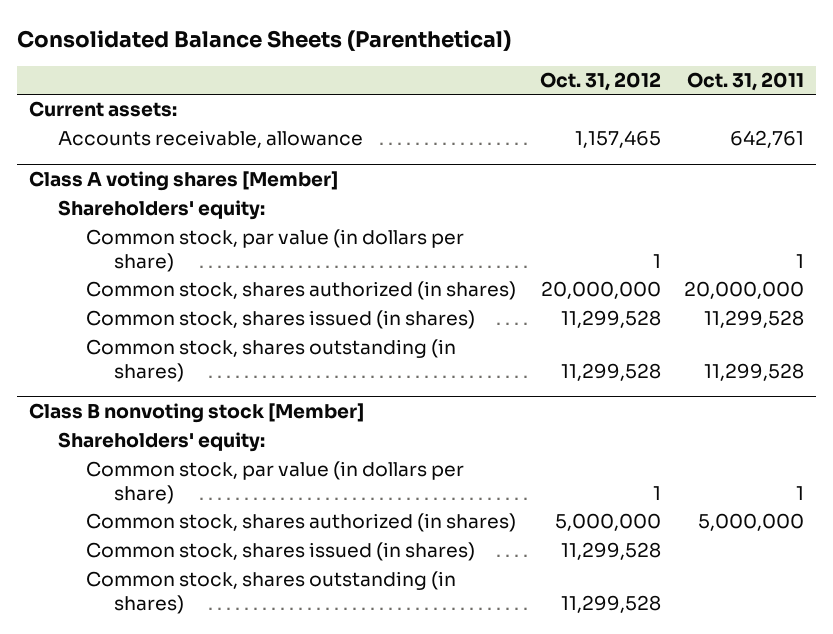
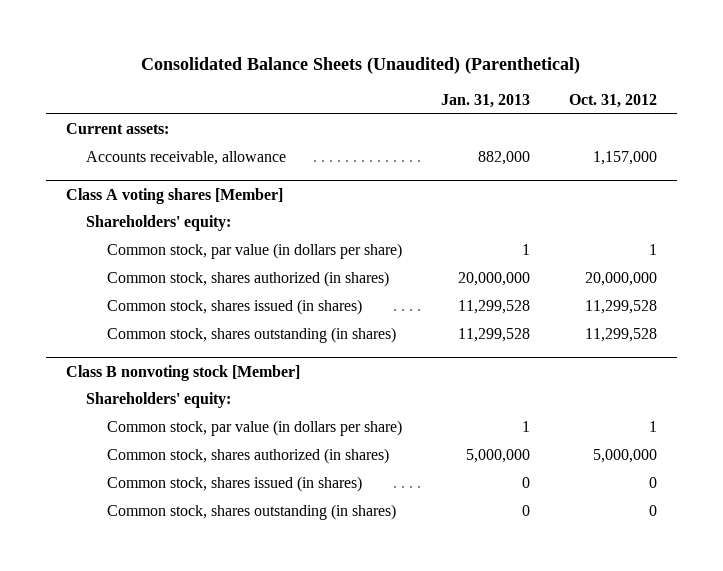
- Consolidated Balance Sheets (Parenthetical)
+ Consolidated Balance Sheets (Unaudited) (Parenthetical)
- | Oct. 31, 2012 | Oct. 31, 2011
+ | Jan. 31, 2013 | Oct. 31, 2012
- Accounts receivable, allowance | 1,157,465 | 642,761
+ Accounts receivable, allowance | 882,000 | 1,157,000
@ Class B nonvoting stock [Member]
- Common stock, shares issued (in shares) | 11,299,528 |
- Common stock, shares outstanding (in shares) | 11,299,528 |
+ Common stock, shares issued (in shares) | 0 | 0
+ Common stock, shares outstanding (in shares) | 0 | 0

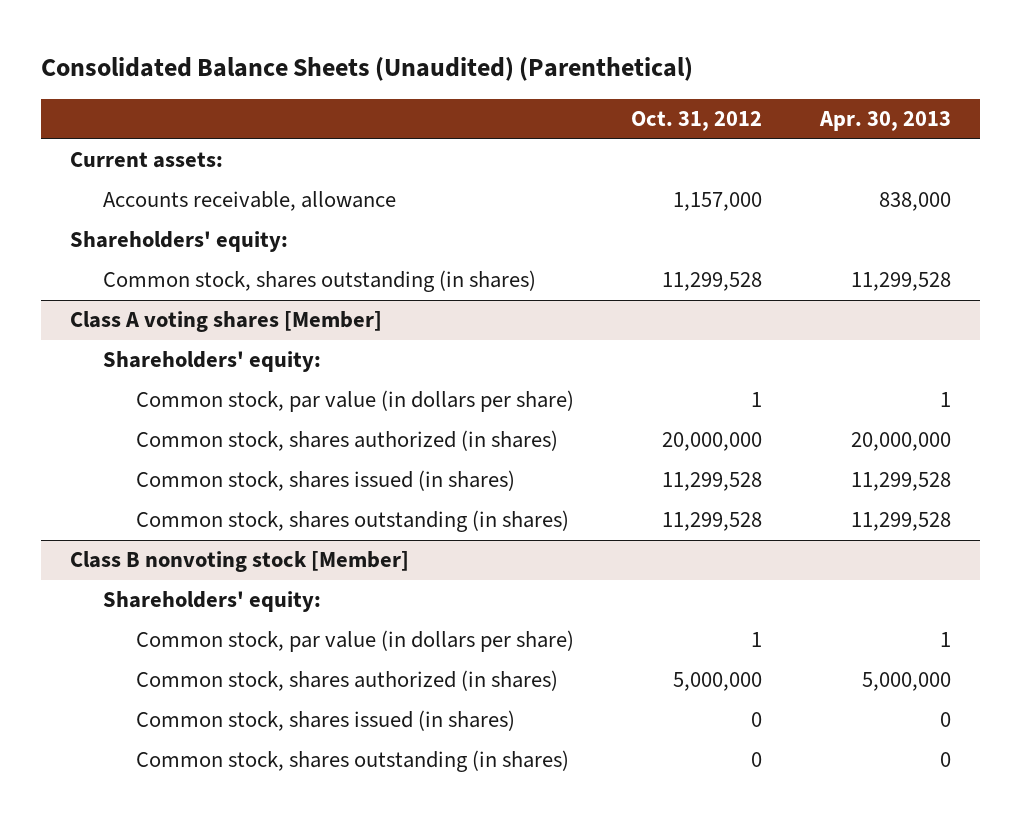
- | Jan. 31, 2013 | Oct. 31, 2012
+ | Oct. 31, 2012 | Apr. 30, 2013
+ Shareholders' equity:
+ Common stock, shares outstanding (in shares) | 11,299,528 | 11,299,528

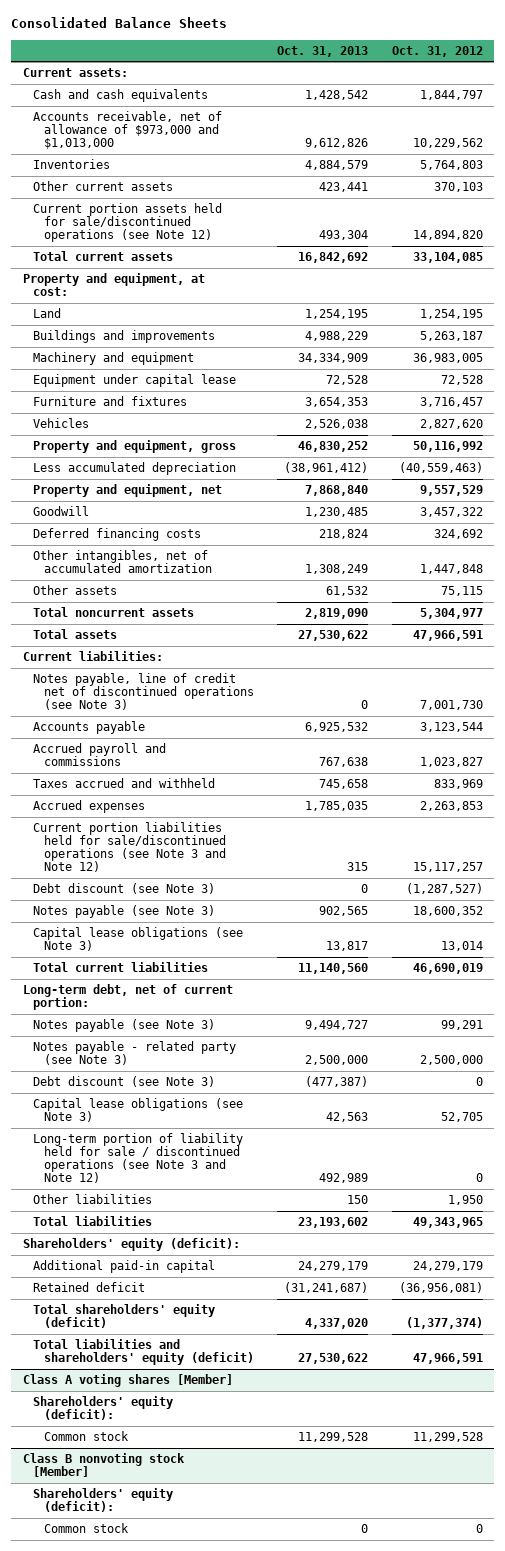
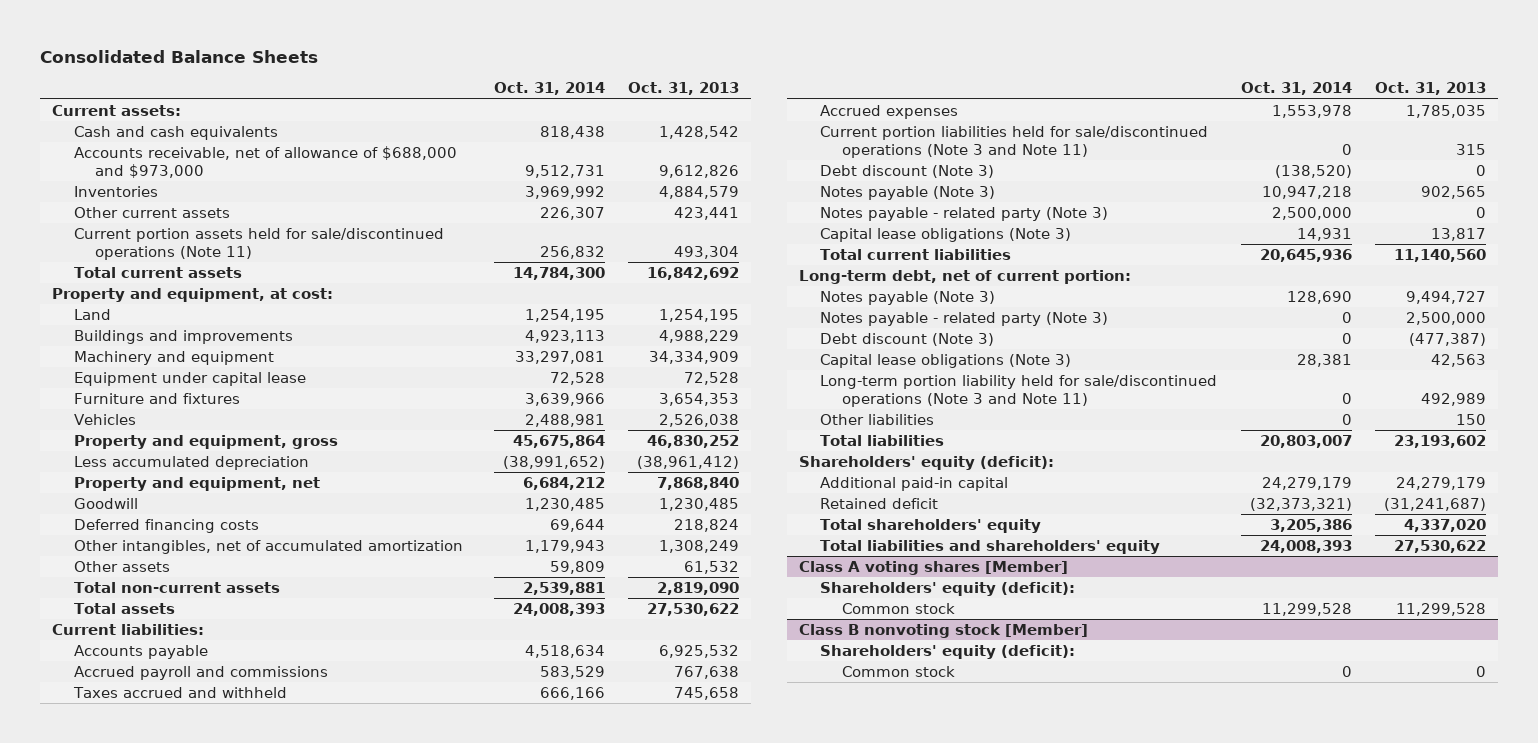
- | Oct. 31, 2013 | Oct. 31, 2012
+ | Oct. 31, 2014 | Oct. 31, 2013
- Accounts receivable, net of allowance of $973,000 and $1,013,000 | 9,612,826 | 10,229,562
+ Accounts receivable, net of allowance of $688,000 and $973,000 | 9,512,731 | 9,612,826
- Current portion assets held for sale/discontinued operations (see Note 12) | 493,304 | 14,894,820
+ Current portion assets held for sale/discontinued operations (Note 11) | 256,832 | 493,304
- Total noncurrent assets | 2,819,090 | 5,304,977
+ Total non-current assets | 2,539,881 | 2,819,090
- Notes payable, line of credit net of discontinued operations (see Note 3) | 0 | 7,001,730
- Current portion liabilities held for sale/discontinued operations (see Note 3 and Note 12) | 315 | 15,117,257
- Debt discount (see Note 3) | 0 | (1,287,527)
- Notes payable (see Note 3) | 902,565 | 18,600,352
- Capital lease obligations (see Note 3) | 13,817 | 13,014
+ Current portion liabilities held for sale/discontinued operations (Note 3 and Note 11) | 0 | 315
+ Debt discount (Note 3) | (138,520) | 0
+ Notes payable (Note 3) | 10,947,218 | 902,565
+ Notes payable - related party (Note 3) | 2,500,000 | 0
+ Capital lease obligations (Note 3) | 14,931 | 13,817
- Notes payable (see Note 3) | 9,494,727 | 99,291
- Notes payable - related party (see Note 3) | 2,500,000 | 2,500,000
- Debt discount (see Note 3) | (477,387) | 0
- Capital lease obligations (see Note 3) | 42,563 | 52,705
- Long-term portion of liability held for sale / discontinued operations (see Note 3 and Note 12) | 492,989 | 0
+ Notes payable (Note 3) | 128,690 | 9,494,727
+ Notes payable - related party (Note 3) | 0 | 2,500,000
+ Debt discount (Note 3) | 0 | (477,387)
+ Capital lease obligations (Note 3) | 28,381 | 42,563
+ Long-term portion liability held for sale/discontinued operations (Note 3 and Note 11) | 0 | 492,989
- Total shareholders' equity (deficit) | 4,337,020 | (1,377,374)
- Total liabilities and shareholders' equity (deficit) | 27,530,622 | 47,966,591
+ Total shareholders' equity | 3,205,386 | 4,337,020
+ Total liabilities and shareholders' equity | 24,008,393 | 27,530,622

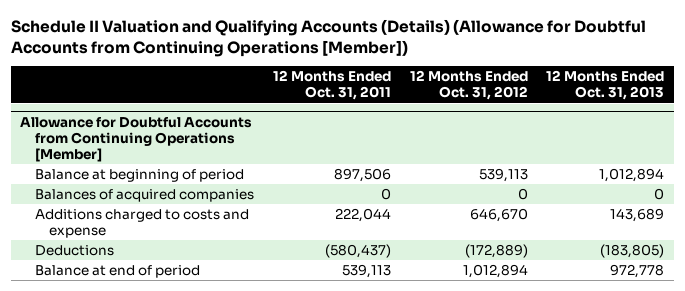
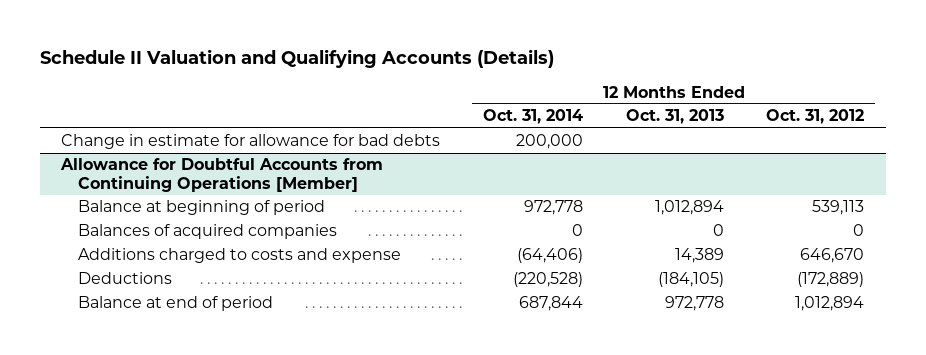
- Schedule II Valuation and Qualifying Accounts (Details) (Allowance for Doubtful Accounts from Continuing Operations [Member])
+ Schedule II Valuation and Qualifying Accounts (Details)
- | 12 Months Ended Oct. 31, 2011 | 12 Months Ended Oct. 31, 2012 | 12 Months Ended Oct. 31, 2013
+ | 12 Months Ended Oct. 31, 2014 | 12 Months Ended Oct. 31, 2013 | 12 Months Ended Oct. 31, 2012
+ Change in estimate for allowance for bad debts | 200,000 | |
@ Allowance for Doubtful Accounts from Continuing Operations [Member]
- Additions charged to costs and expense | 222,044 | 646,670 | 143,689
- Deductions | (580,437) | (172,889) | (183,805)
+ Additions charged to costs and expense | (64,406) | 14,389 | 646,670
+ Deductions | (220,528) | (184,105) | (172,889)

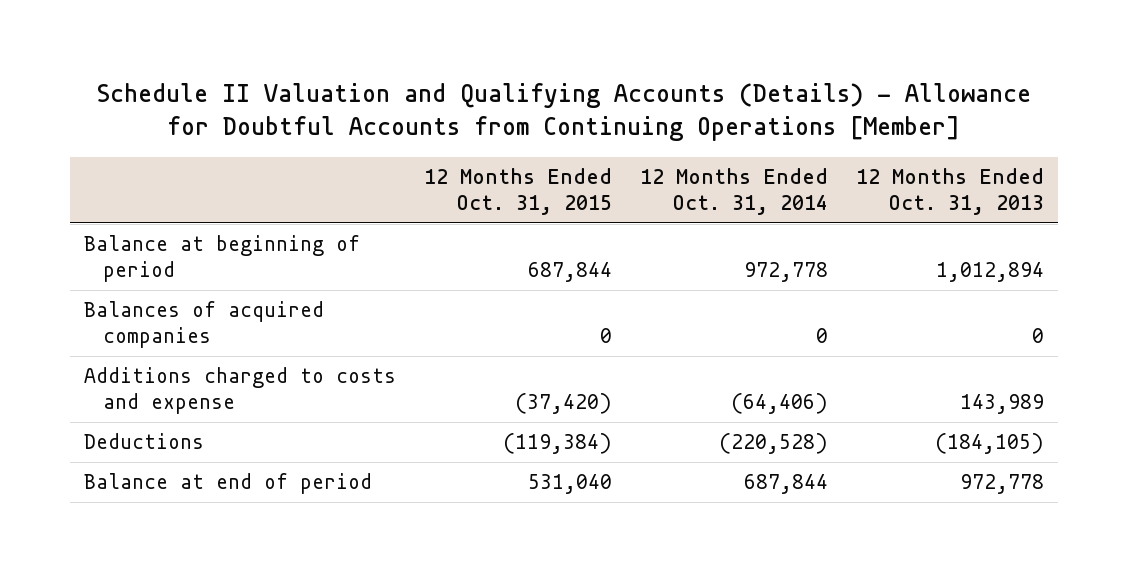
- Schedule II Valuation and Qualifying Accounts (Details)
+ Schedule II Valuation and Qualifying Accounts (Details) - Allowance for Doubtful Accounts from Continuing Operations [Member]
- | 12 Months Ended Oct. 31, 2014 | 12 Months Ended Oct. 31, 2013 | 12 Months Ended Oct. 31, 2012
+ | 12 Months Ended Oct. 31, 2015 | 12 Months Ended Oct. 31, 2014 | 12 Months Ended Oct. 31, 2013
- Change in estimate for allowance for bad debts | 200,000 | |
- Allowance for Doubtful Accounts from Continuing Operations [Member]
- Additions charged to costs and expense | (64,406) | 14,389 | 646,670
+ Additions charged to costs and expense | (37,420) | (64,406) | 143,989

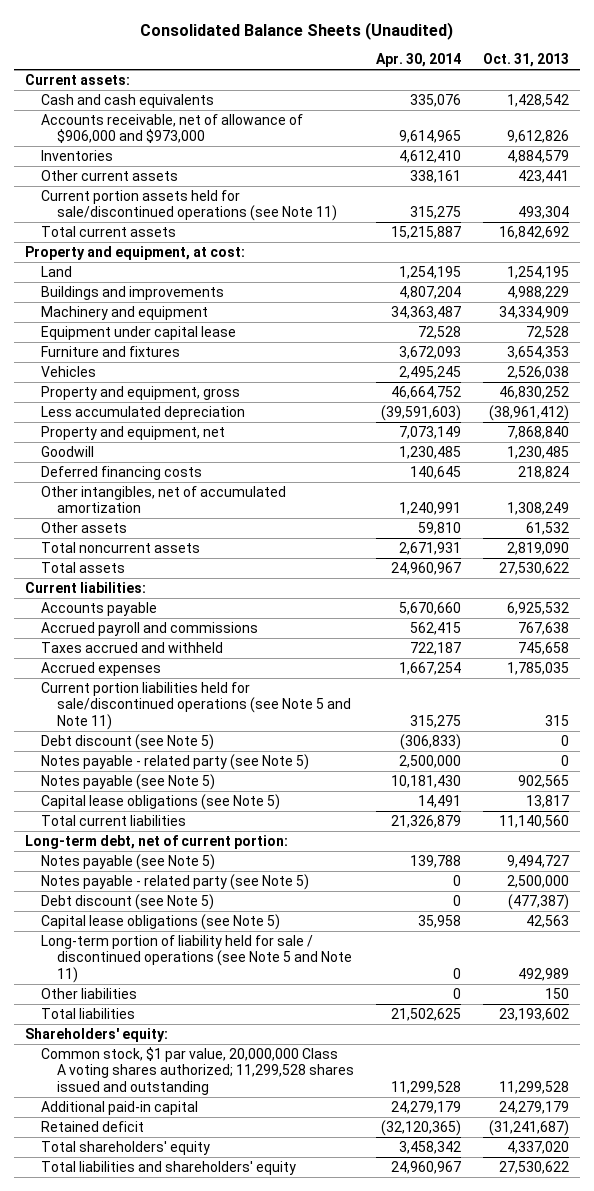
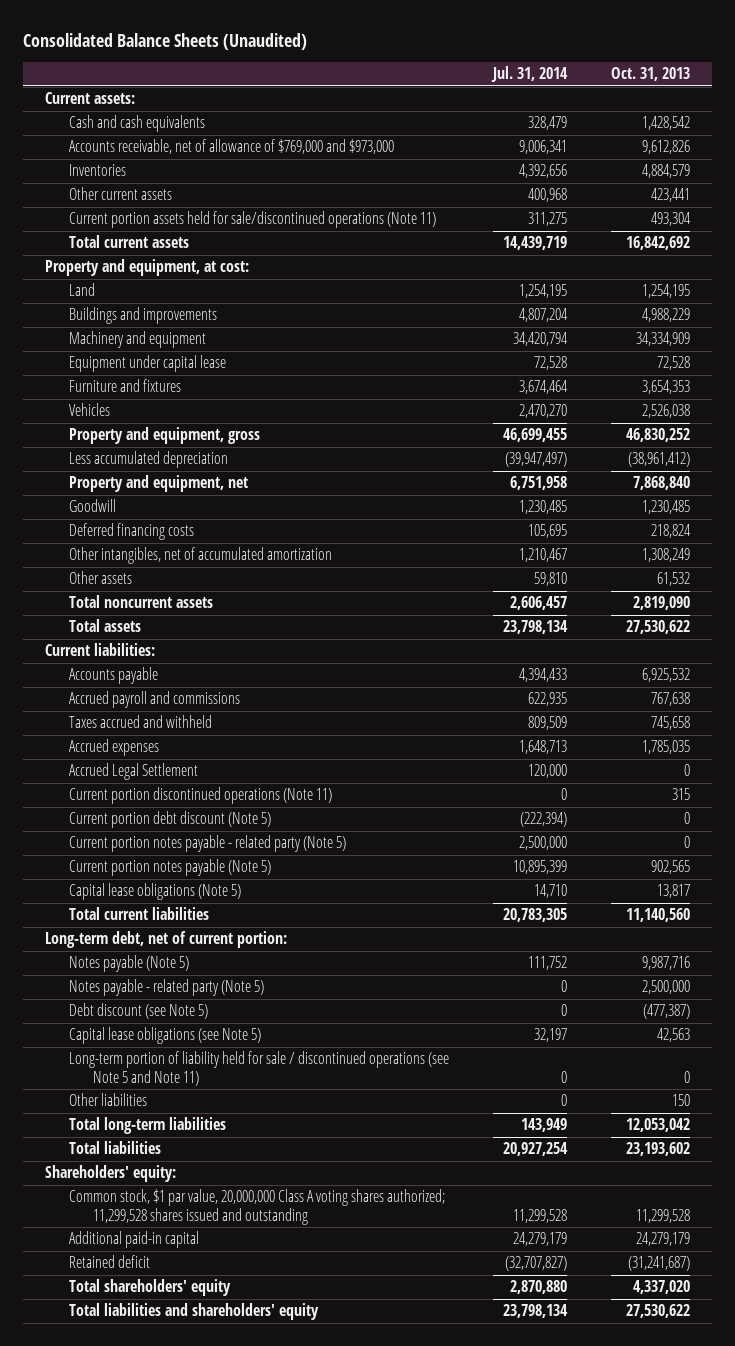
- | Apr. 30, 2014 | Oct. 31, 2013
+ | Jul. 31, 2014 | Oct. 31, 2013
- Accounts receivable, net of allowance of $906,000 and $973,000 | 9,614,965 | 9,612,826
+ Accounts receivable, net of allowance of $769,000 and $973,000 | 9,006,341 | 9,612,826
- Current portion assets held for sale/discontinued operations (see Note 11) | 315,275 | 493,304
+ Current portion assets held for sale/discontinued operations (Note 11) | 311,275 | 493,304
- Current portion liabilities held for sale/discontinued operations (see Note 5 and Note 11) | 315,275 | 315
- Debt discount (see Note 5) | (306,833) | 0
- Notes payable - related party (see Note 5) | 2,500,000 | 0
- Notes payable (see Note 5) | 10,181,430 | 902,565
- Capital lease obligations (see Note 5) | 14,491 | 13,817
+ Accrued Legal Settlement | 120,000 | 0
+ Current portion discontinued operations (Note 11) | 0 | 315
+ Current portion debt discount (Note 5) | (222,394) | 0
+ Current portion notes payable - related party (Note 5) | 2,500,000 | 0
+ Current portion notes payable (Note 5) | 10,895,399 | 902,565
+ Capital lease obligations (Note 5) | 14,710 | 13,817
- Notes payable (see Note 5) | 139,788 | 9,494,727
- Notes payable - related party (see Note 5) | 0 | 2,500,000
+ Notes payable (Note 5) | 111,752 | 9,987,716
+ Notes payable - related party (Note 5) | 0 | 2,500,000
- Long-term portion of liability held for sale / discontinued operations (see Note 5 and Note 11) | 0 | 492,989
+ Long-term portion of liability held for sale / discontinued operations (see Note 5 and Note 11) | 0 | 0
+ Total long-term liabilities | 143,949 | 12,053,042

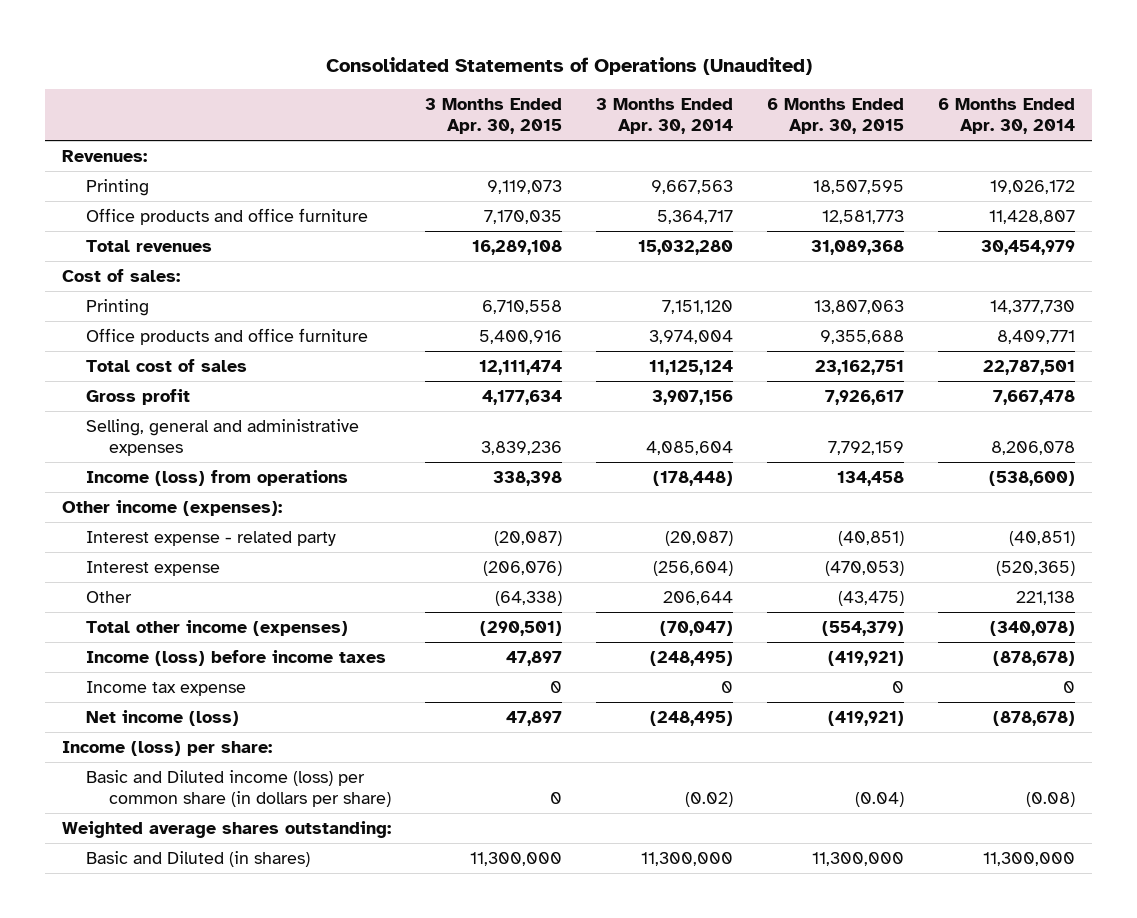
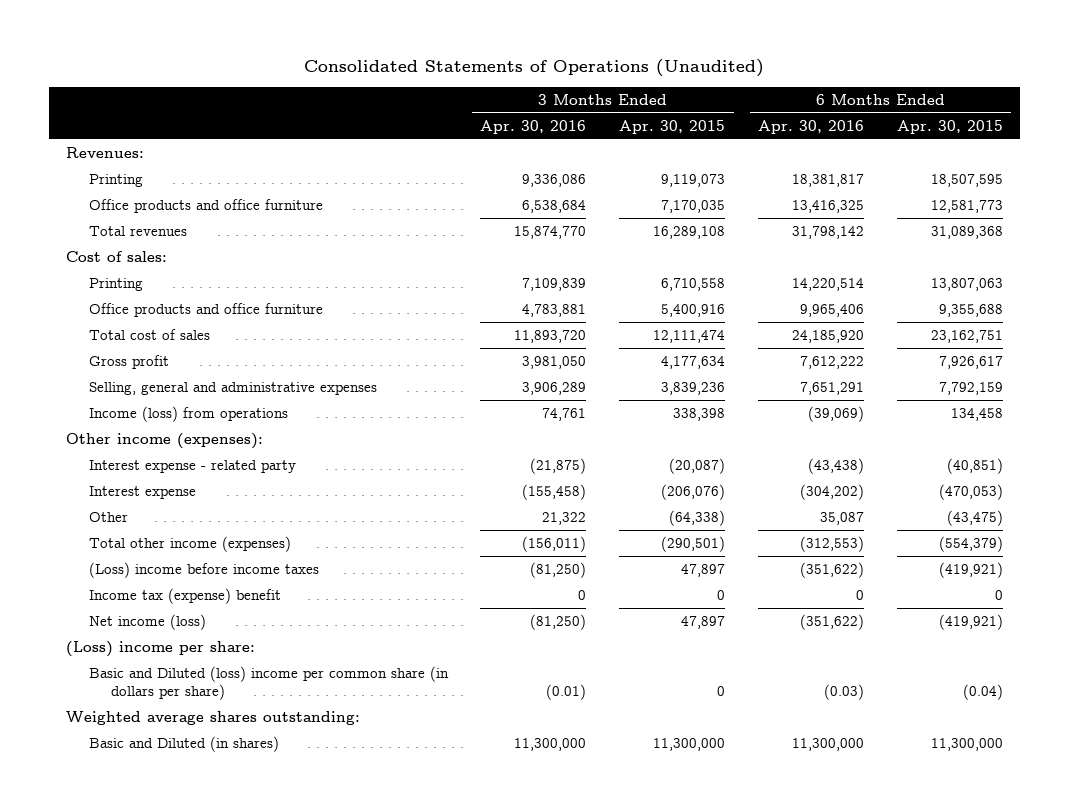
- | 3 Months Ended Apr. 30, 2015 | 3 Months Ended Apr. 30, 2014 | 6 Months Ended Apr. 30, 2015 | 6 Months Ended Apr. 30, 2014
+ | 3 Months Ended Apr. 30, 2016 | 3 Months Ended Apr. 30, 2015 | 6 Months Ended Apr. 30, 2016 | 6 Months Ended Apr. 30, 2015
- Income (loss) before income taxes | 47,897 | (248,495) | (419,921) | (878,678)
- Income tax expense | 0 | 0 | 0 | 0
+ (Loss) income before income taxes | (81,250) | 47,897 | (351,622) | (419,921)
+ Income tax (expense) benefit | 0 | 0 | 0 | 0
- Income (loss) per share:
- Basic and Diluted income (loss) per common share (in dollars per share) | 0 | (0.02) | (0.04) | (0.08)
+ (Loss) income per share:
+ Basic and Diluted (loss) income per common share (in dollars per share) | (0.01) | 0 | (0.03) | (0.04)

